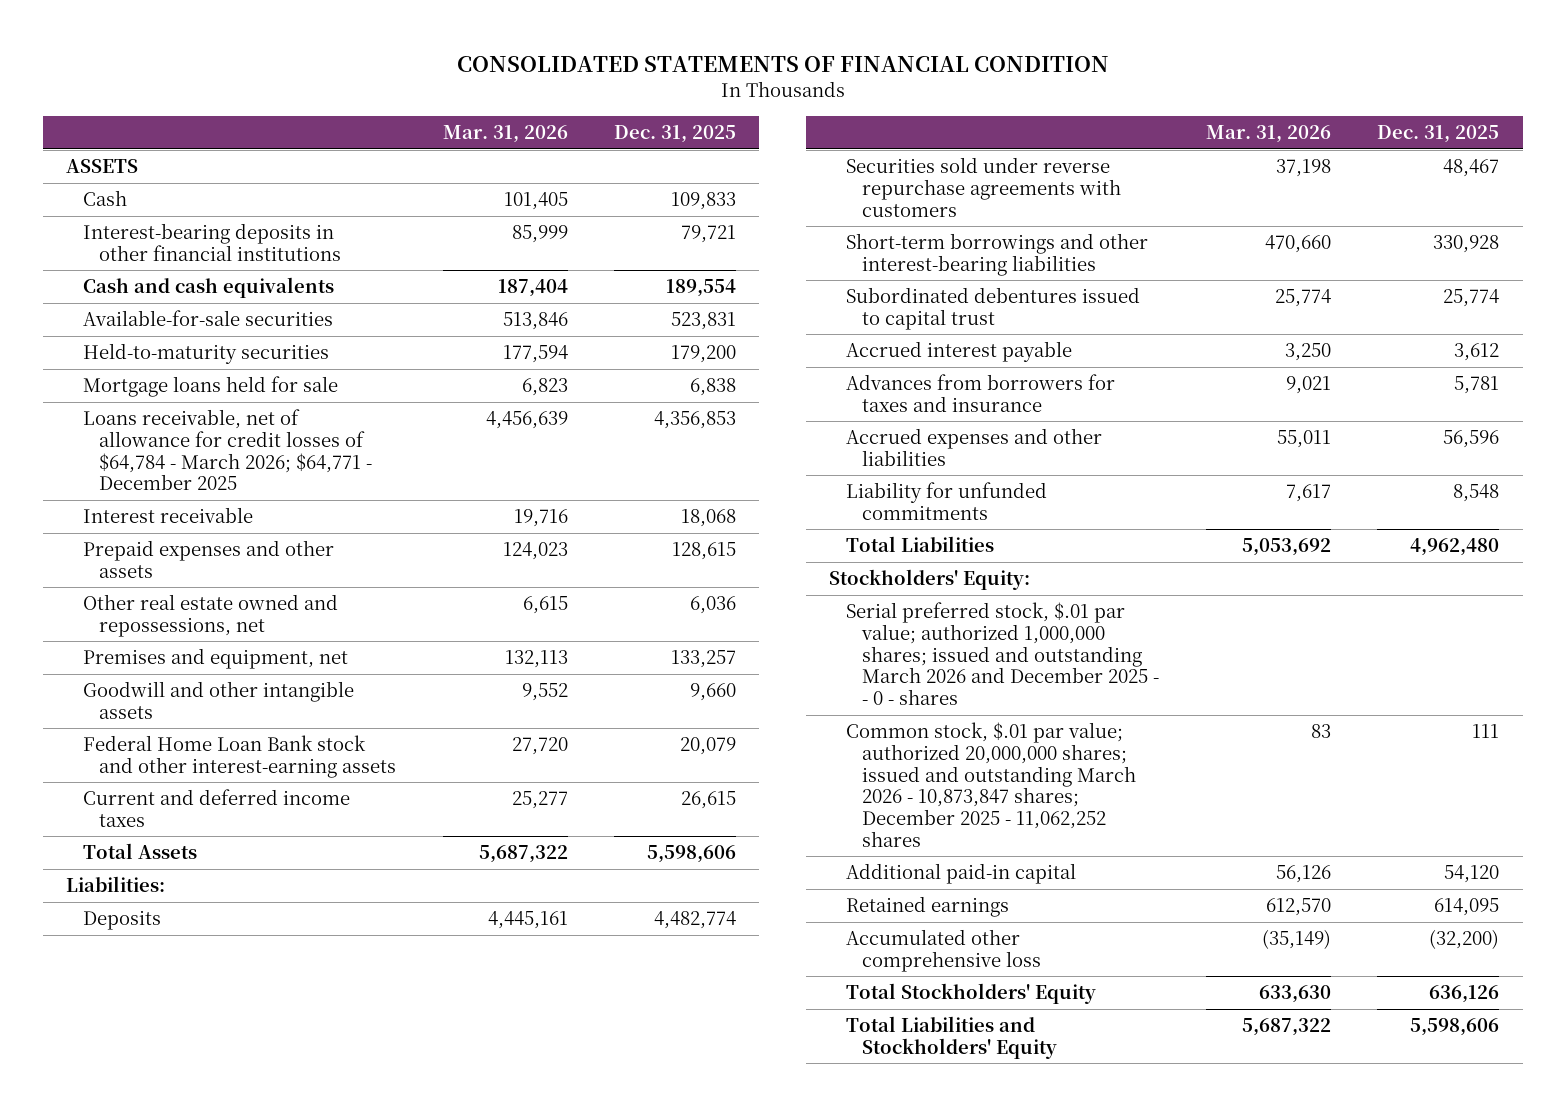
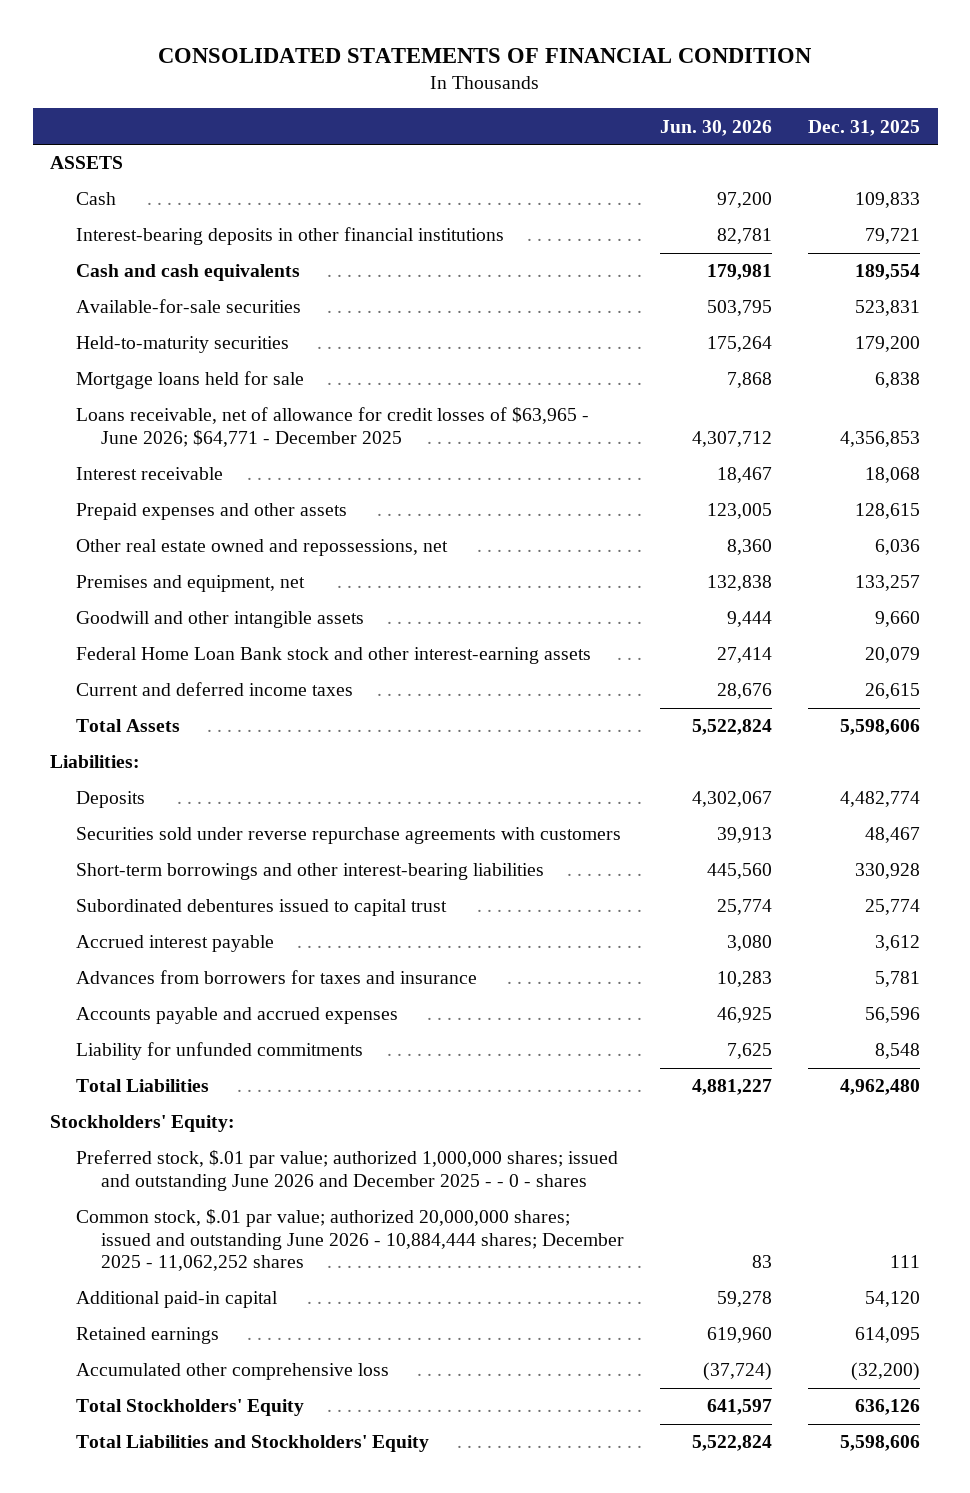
- | Mar. 31, 2026 | Dec. 31, 2025
+ | Jun. 30, 2026 | Dec. 31, 2025
- Loans receivable, net of allowance for credit losses of $64,784 - March 2026; $64,771 - December 2025 | 4,456,639 | 4,356,853
+ Loans receivable, net of allowance for credit losses of $63,965 - June 2026; $64,771 - December 2025 | 4,307,712 | 4,356,853
- Accrued expenses and other liabilities | 55,011 | 56,596
+ Accounts payable and accrued expenses | 46,925 | 56,596
- Serial preferred stock, $.01 par value; authorized 1,000,000 shares; issued and outstanding March 2026 and December 2025 - - 0 - shares
- Common stock, $.01 par value; authorized 20,000,000 shares; issued and outstanding March 2026 - 10,873,847 shares; December 2025 - 11,062,252 shares | 83 | 111
+ Preferred stock, $.01 par value; authorized 1,000,000 shares; issued and outstanding June 2026 and December 2025 - - 0 - shares
+ Common stock, $.01 par value; authorized 20,000,000 shares; issued and outstanding June 2026 - 10,884,444 shares; December 2025 - 11,062,252 shares | 83 | 111

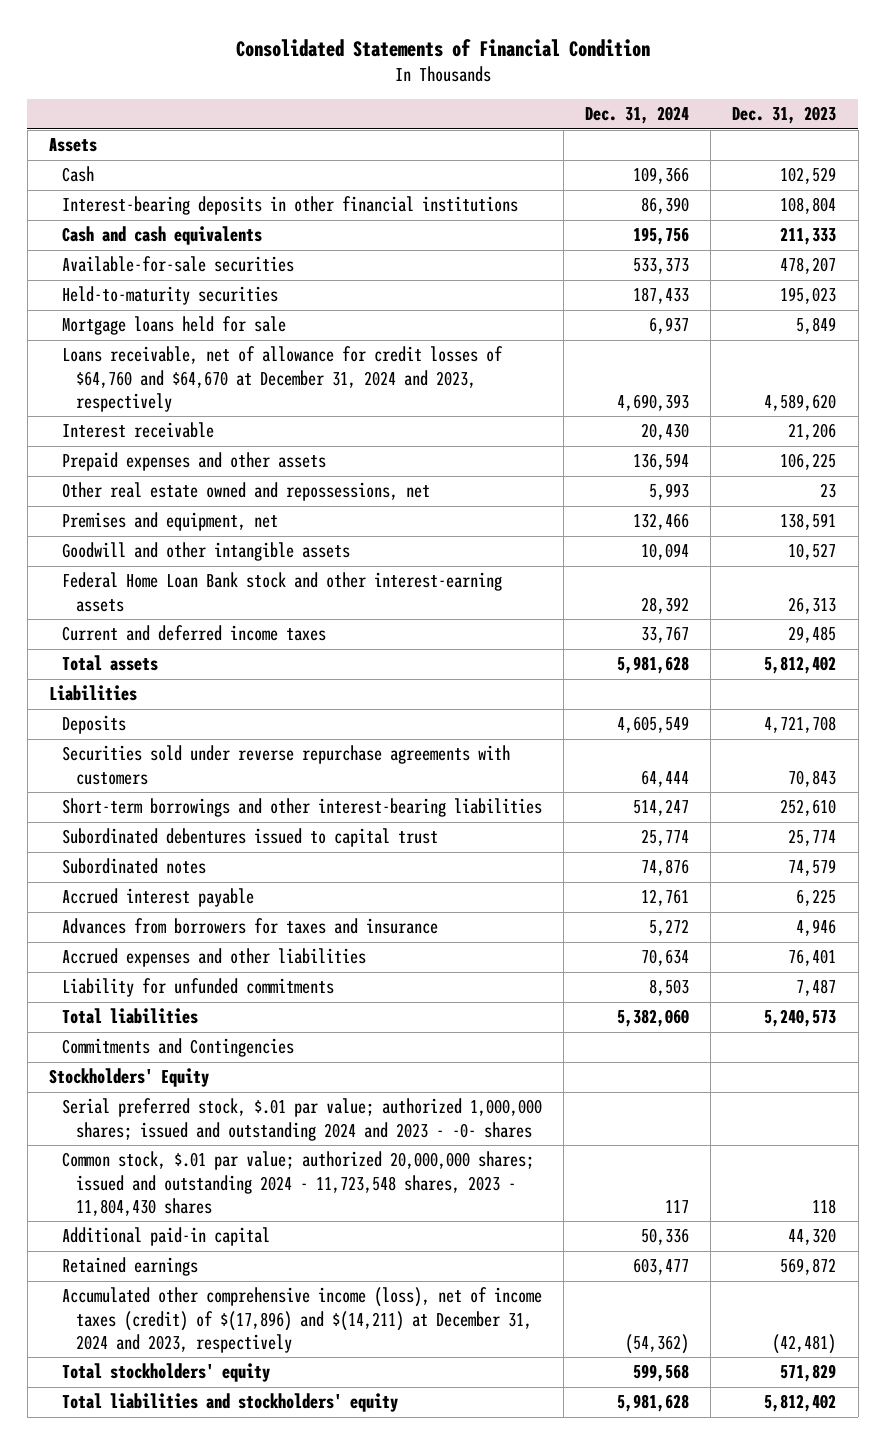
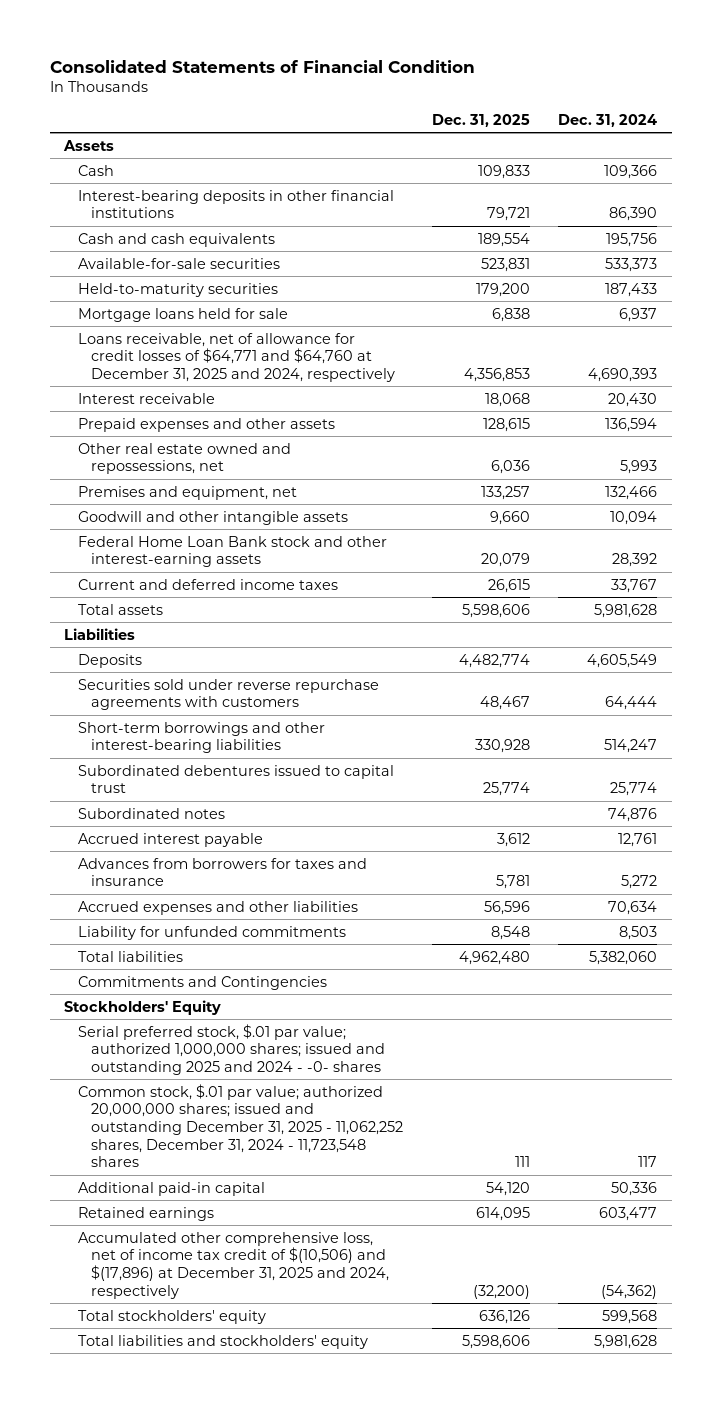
- | Dec. 31, 2024 | Dec. 31, 2023
+ | Dec. 31, 2025 | Dec. 31, 2024
- Loans receivable, net of allowance for credit losses of $64,760 and $64,670 at December 31, 2024 and 2023, respectively | 4,690,393 | 4,589,620
+ Loans receivable, net of allowance for credit losses of $64,771 and $64,760 at December 31, 2025 and 2024, respectively | 4,356,853 | 4,690,393
- Serial preferred stock, $.01 par value; authorized 1,000,000 shares; issued and outstanding 2024 and 2023 - -0- shares
- Common stock, $.01 par value; authorized 20,000,000 shares; issued and outstanding 2024 - 11,723,548 shares, 2023 - 11,804,430 shares | 117 | 118
+ Serial preferred stock, $.01 par value; authorized 1,000,000 shares; issued and outstanding 2025 and 2024 - -0- shares
+ Common stock, $.01 par value; authorized 20,000,000 shares; issued and outstanding December 31, 2025 - 11,062,252 shares, December 31, 2024 - 11,723,548 shares | 111 | 117
- Accumulated other comprehensive income (loss), net of income taxes (credit) of $(17,896) and $(14,211) at December 31, 2024 and 2023, respectively | (54,362) | (42,481)
+ Accumulated other comprehensive loss, net of income tax credit of $(10,506) and $(17,896) at December 31, 2025 and 2024, respectively | (32,200) | (54,362)

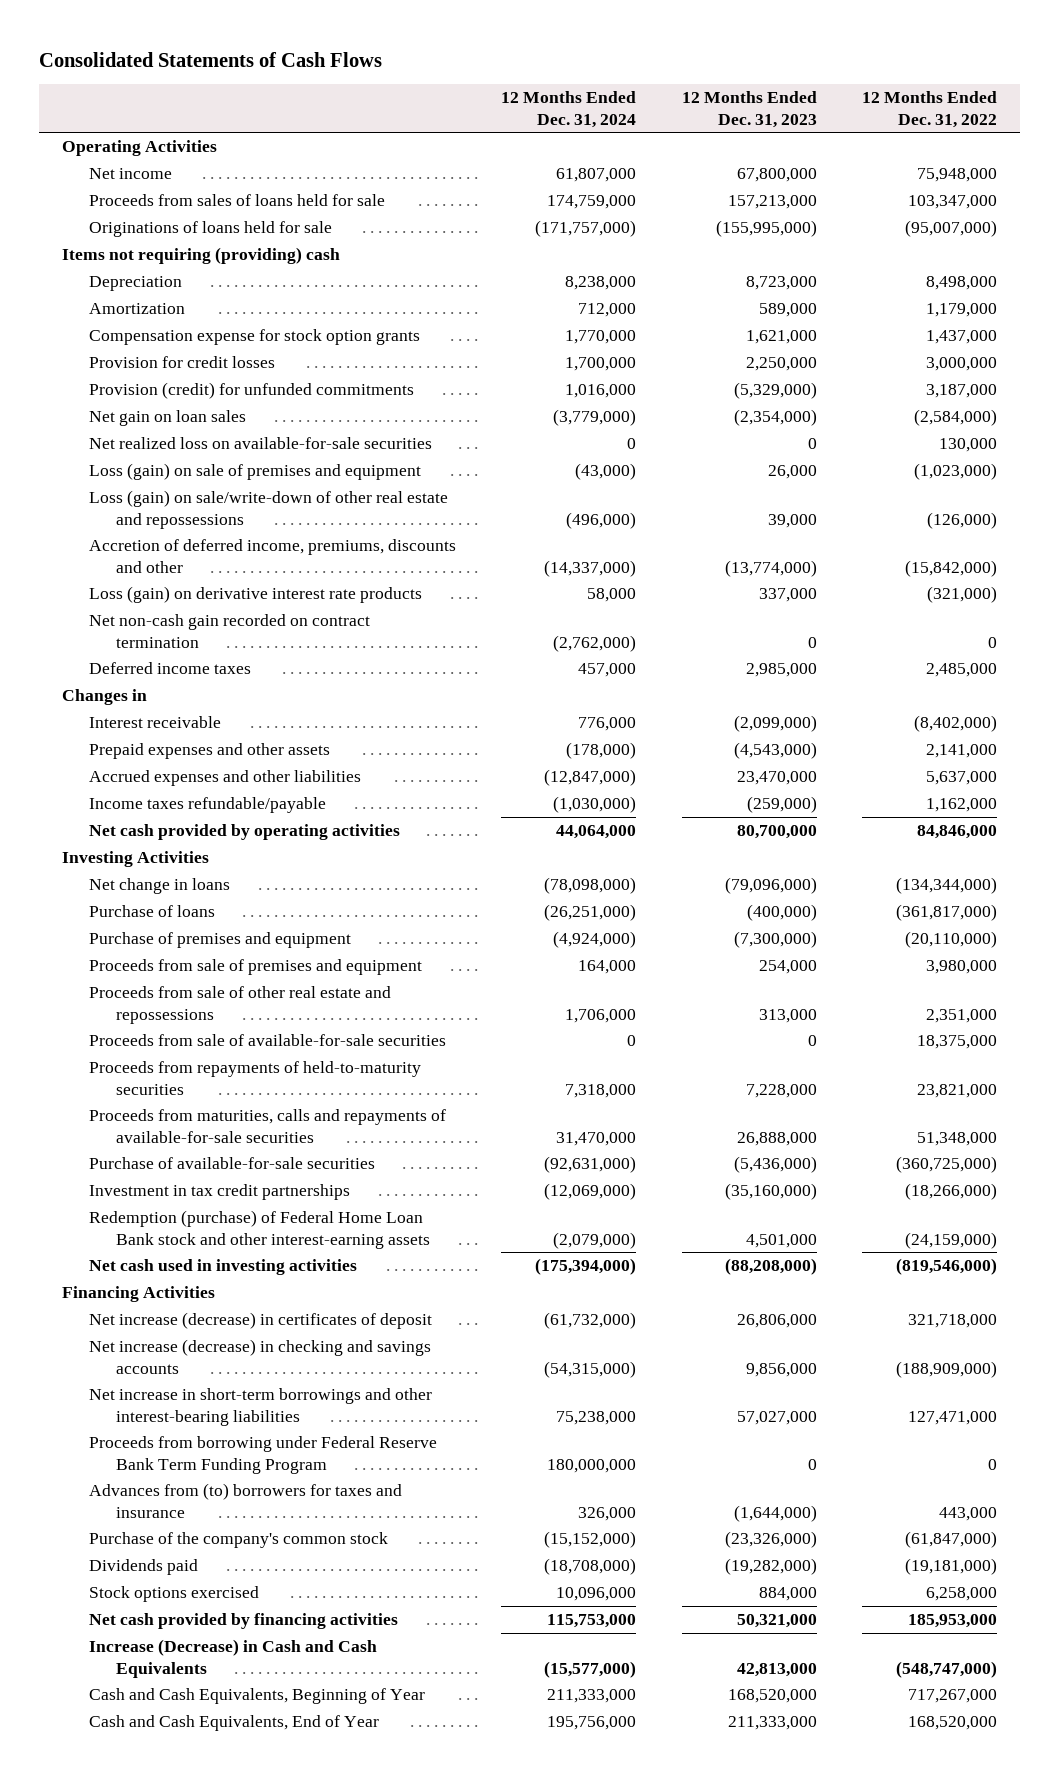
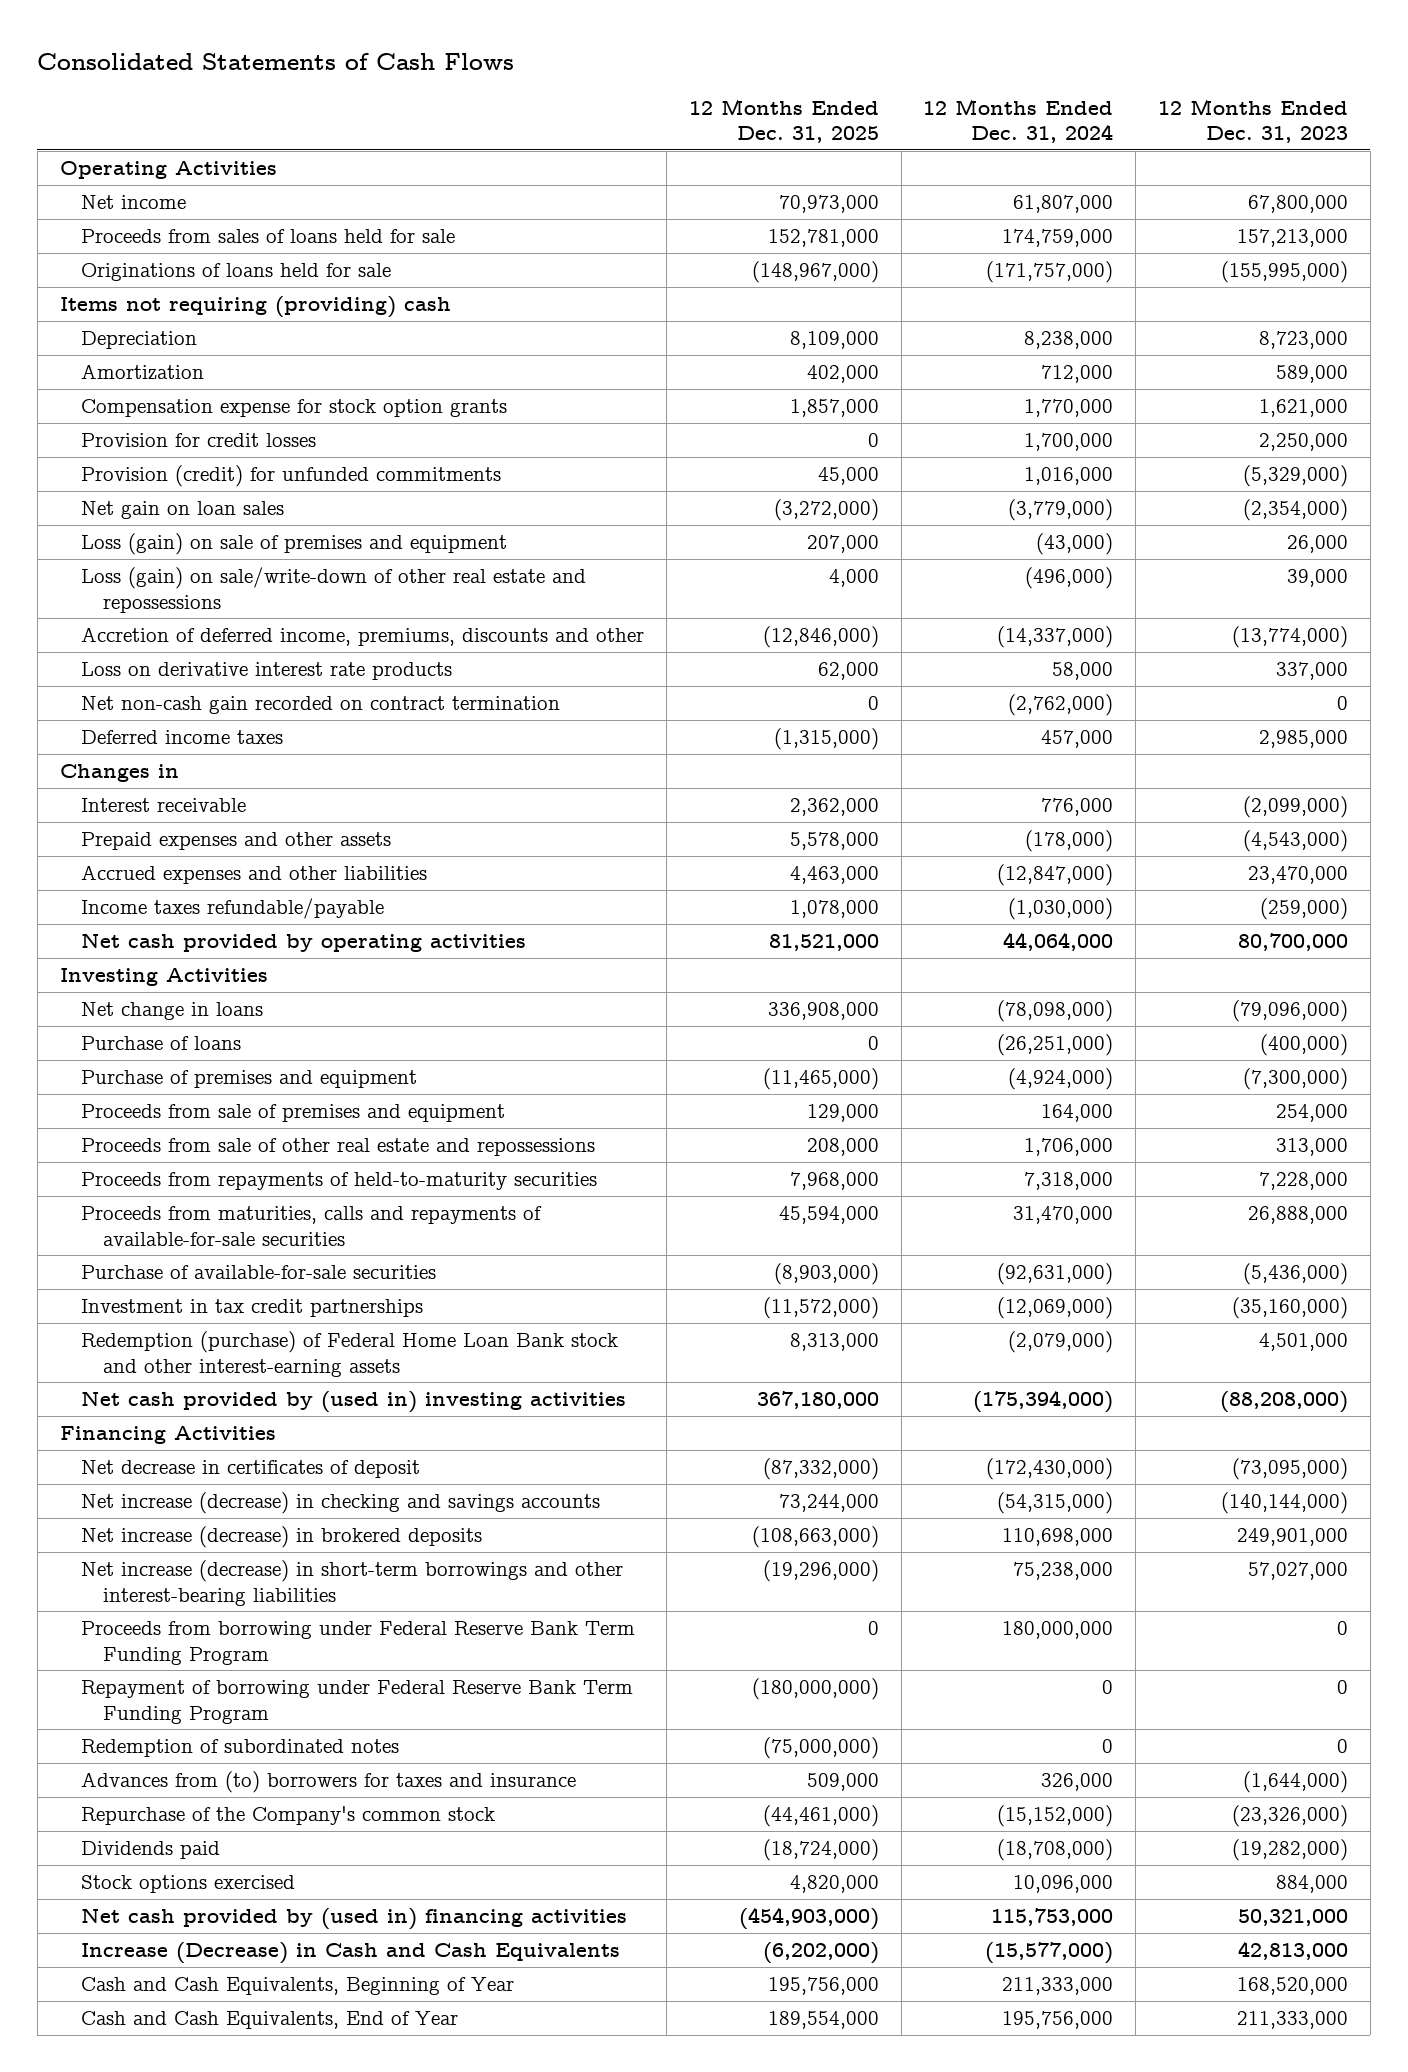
- | 12 Months Ended Dec. 31, 2024 | 12 Months Ended Dec. 31, 2023 | 12 Months Ended Dec. 31, 2022
+ | 12 Months Ended Dec. 31, 2025 | 12 Months Ended Dec. 31, 2024 | 12 Months Ended Dec. 31, 2023
- Net realized loss on available-for-sale securities | 0 | 0 | 130,000
- Loss (gain) on derivative interest rate products | 58,000 | 337,000 | (321,000)
+ Loss on derivative interest rate products | 62,000 | 58,000 | 337,000
- Proceeds from sale of available-for-sale securities | 0 | 0 | 18,375,000
- Net cash used in investing activities | (175,394,000) | (88,208,000) | (819,546,000)
+ Net cash provided by (used in) investing activities | 367,180,000 | (175,394,000) | (88,208,000)
- Net increase (decrease) in certificates of deposit | (61,732,000) | 26,806,000 | 321,718,000
- Net increase (decrease) in checking and savings accounts | (54,315,000) | 9,856,000 | (188,909,000)
- Net increase in short-term borrowings and other interest-bearing liabilities | 75,238,000 | 57,027,000 | 127,471,000
+ Net decrease in certificates of deposit | (87,332,000) | (172,430,000) | (73,095,000)
+ Net increase (decrease) in checking and savings accounts | 73,244,000 | (54,315,000) | (140,144,000)
+ Net increase (decrease) in brokered deposits | (108,663,000) | 110,698,000 | 249,901,000
+ Net increase (decrease) in short-term borrowings and other interest-bearing liabilities | (19,296,000) | 75,238,000 | 57,027,000
+ Repayment of borrowing under Federal Reserve Bank Term Funding Program | (180,000,000) | 0 | 0
+ Redemption of subordinated notes | (75,000,000) | 0 | 0
- Purchase of the company's common stock | (15,152,000) | (23,326,000) | (61,847,000)
+ Repurchase of the Company's common stock | (44,461,000) | (15,152,000) | (23,326,000)
- Net cash provided by financing activities | 115,753,000 | 50,321,000 | 185,953,000
+ Net cash provided by (used in) financing activities | (454,903,000) | 115,753,000 | 50,321,000

